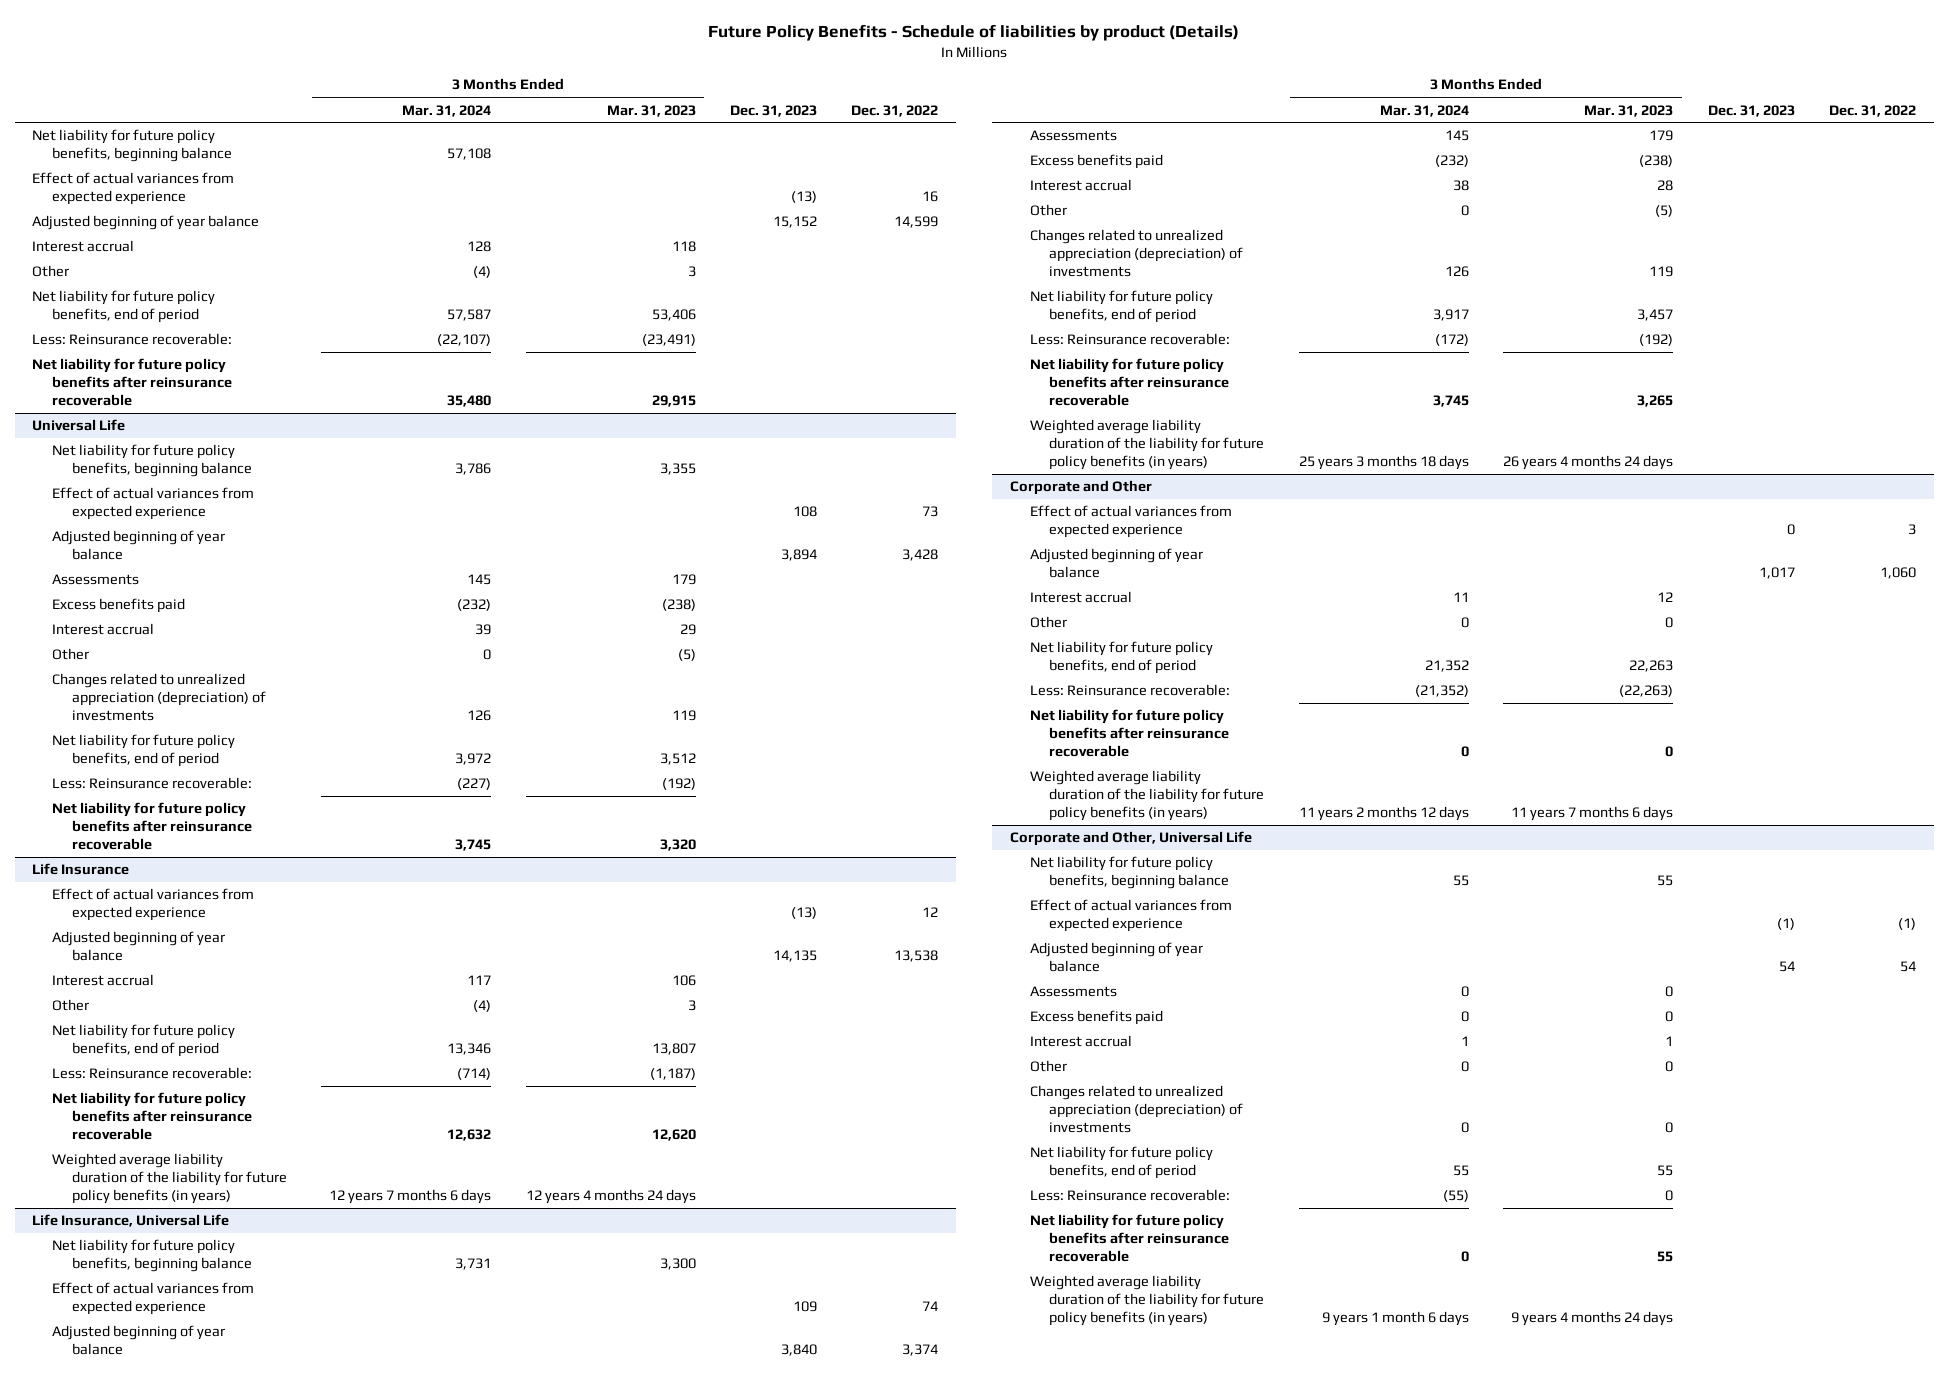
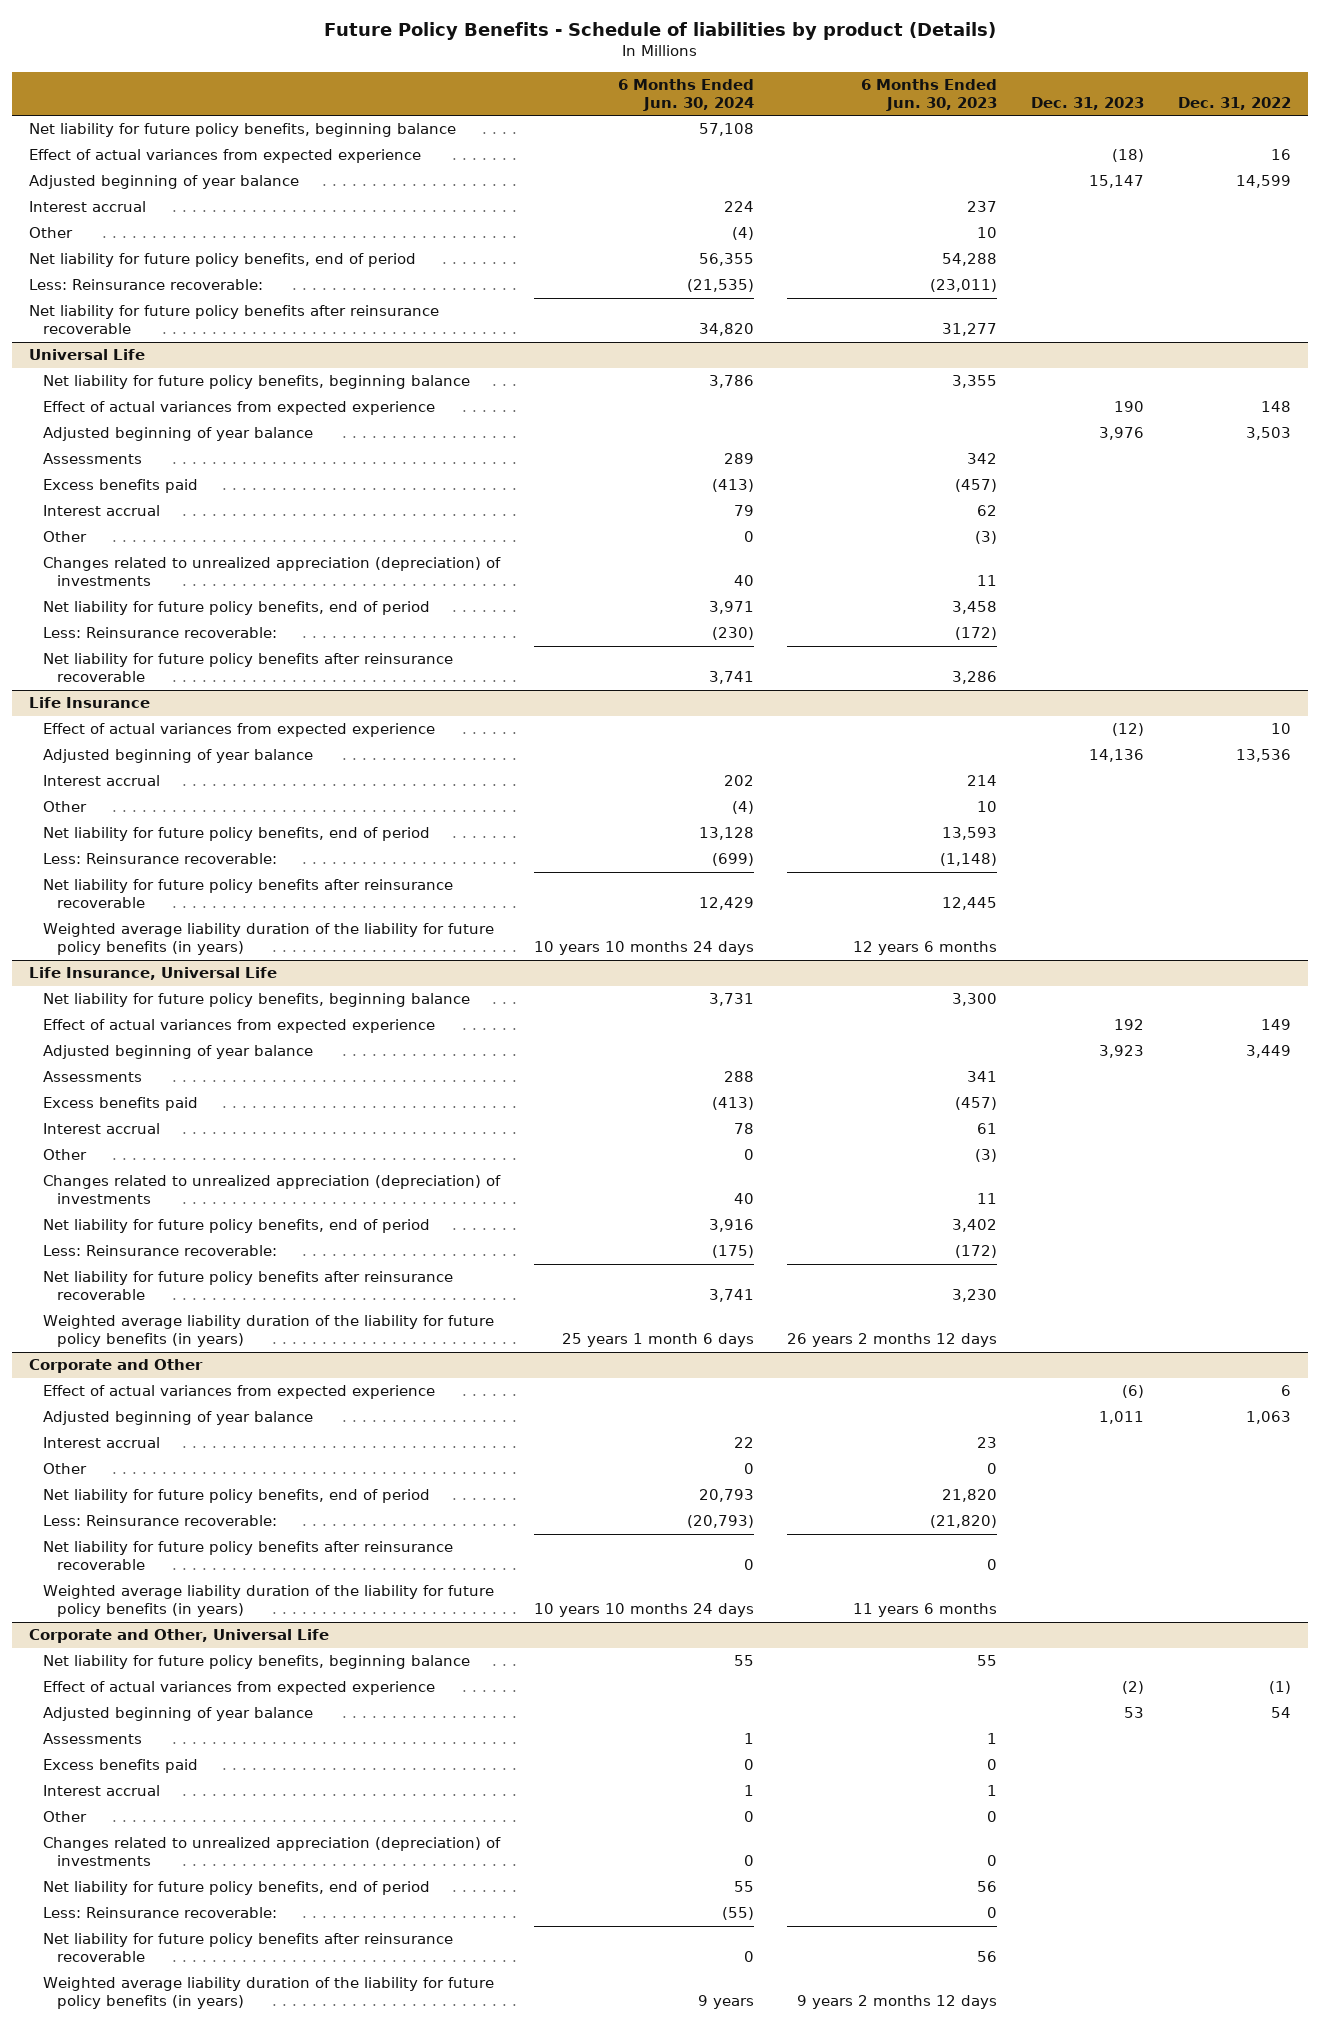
- | 3 Months Ended Mar. 31, 2024 | 3 Months Ended Mar. 31, 2023 | Dec. 31, 2023 | Dec. 31, 2022
+ | 6 Months Ended Jun. 30, 2024 | 6 Months Ended Jun. 30, 2023 | Dec. 31, 2023 | Dec. 31, 2022
- Effect of actual variances from expected experience | | | (13) | 16
- Adjusted beginning of year balance | | | 15,152 | 14,599
+ Effect of actual variances from expected experience | | | (18) | 16
+ Adjusted beginning of year balance | | | 15,147 | 14,599
@ Universal Life
- Effect of actual variances from expected experience | | | 108 | 73
- Adjusted beginning of year balance | | | 3,894 | 3,428
+ Effect of actual variances from expected experience | | | 190 | 148
+ Adjusted beginning of year balance | | | 3,976 | 3,503
@ Life Insurance
- Effect of actual variances from expected experience | | | (13) | 12
- Adjusted beginning of year balance | | | 14,135 | 13,538
+ Effect of actual variances from expected experience | | | (12) | 10
+ Adjusted beginning of year balance | | | 14,136 | 13,536
@ Life Insurance, Universal Life
- Effect of actual variances from expected experience | | | 109 | 74
- Adjusted beginning of year balance | | | 3,840 | 3,374
+ Effect of actual variances from expected experience | | | 192 | 149
+ Adjusted beginning of year balance | | | 3,923 | 3,449
@ Corporate and Other
- Effect of actual variances from expected experience | | | 0 | 3
- Adjusted beginning of year balance | | | 1,017 | 1,060
+ Effect of actual variances from expected experience | | | (6) | 6
+ Adjusted beginning of year balance | | | 1,011 | 1,063
@ Corporate and Other, Universal Life
- Effect of actual variances from expected experience | | | (1) | (1)
- Adjusted beginning of year balance | | | 54 | 54
+ Effect of actual variances from expected experience | | | (2) | (1)
+ Adjusted beginning of year balance | | | 53 | 54

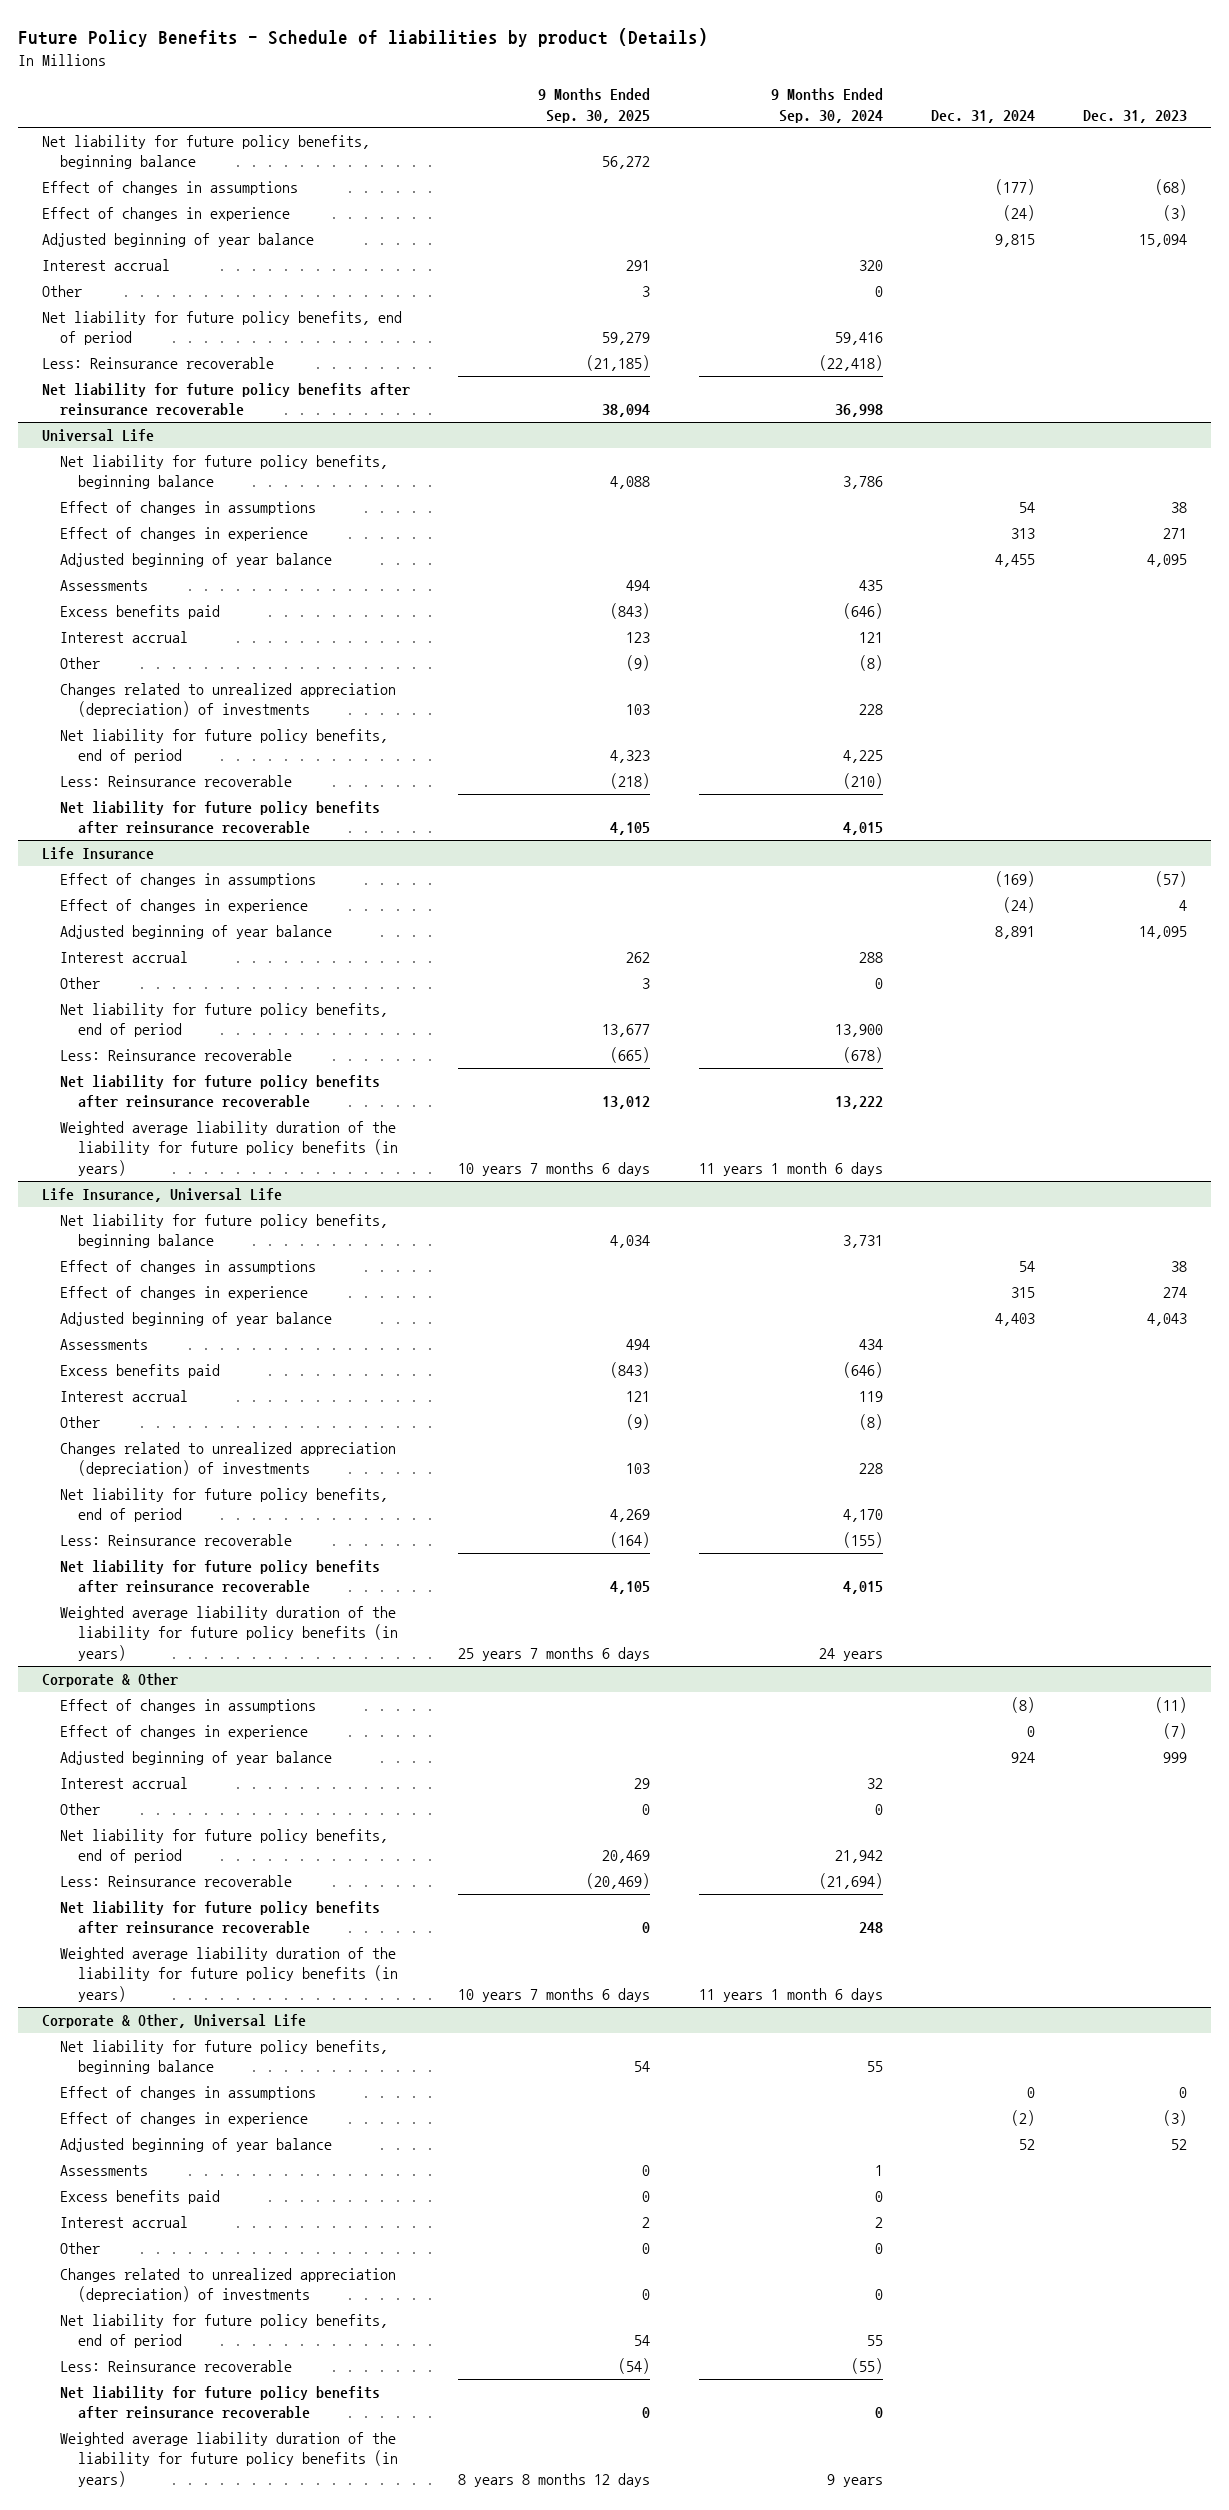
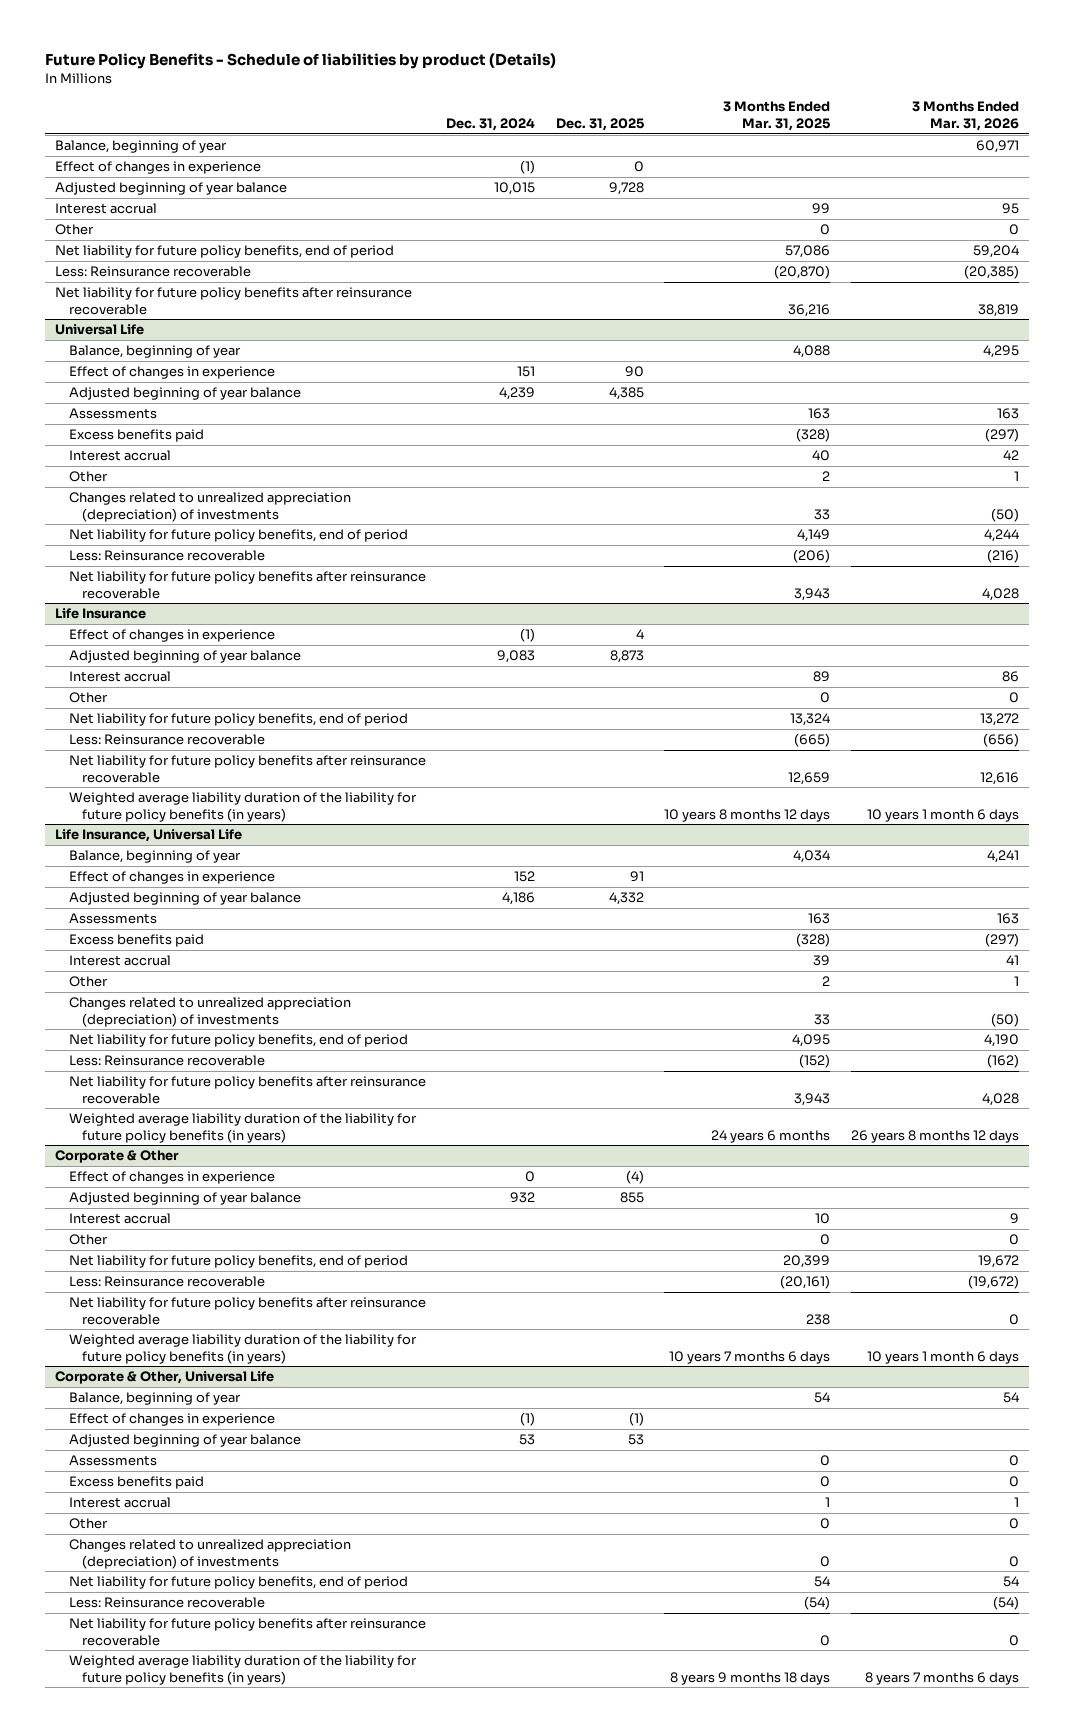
- | 9 Months Ended Sep. 30, 2025 | 9 Months Ended Sep. 30, 2024 | Dec. 31, 2024 | Dec. 31, 2023
+ | Dec. 31, 2024 | Dec. 31, 2025 | 3 Months Ended Mar. 31, 2025 | 3 Months Ended Mar. 31, 2026
- Net liability for future policy benefits, beginning balance | 56,272 | | |
- Effect of changes in assumptions | | | (177) | (68)
- Effect of changes in experience | | | (24) | (3)
- Adjusted beginning of year balance | | | 9,815 | 15,094
+ Balance, beginning of year | | | | 60,971
+ Effect of changes in experience | (1) | 0 | |
+ Adjusted beginning of year balance | 10,015 | 9,728 | |
@ Universal Life
- Net liability for future policy benefits, beginning balance | 4,088 | 3,786 | |
- Effect of changes in assumptions | | | 54 | 38
- Effect of changes in experience | | | 313 | 271
- Adjusted beginning of year balance | | | 4,455 | 4,095
+ Balance, beginning of year | | | 4,088 | 4,295
+ Effect of changes in experience | 151 | 90 | |
+ Adjusted beginning of year balance | 4,239 | 4,385 | |
@ Life Insurance
- Effect of changes in assumptions | | | (169) | (57)
- Effect of changes in experience | | | (24) | 4
- Adjusted beginning of year balance | | | 8,891 | 14,095
+ Effect of changes in experience | (1) | 4 | |
+ Adjusted beginning of year balance | 9,083 | 8,873 | |
@ Life Insurance, Universal Life
- Net liability for future policy benefits, beginning balance | 4,034 | 3,731 | |
- Effect of changes in assumptions | | | 54 | 38
- Effect of changes in experience | | | 315 | 274
- Adjusted beginning of year balance | | | 4,403 | 4,043
+ Balance, beginning of year | | | 4,034 | 4,241
+ Effect of changes in experience | 152 | 91 | |
+ Adjusted beginning of year balance | 4,186 | 4,332 | |
@ Corporate & Other
- Effect of changes in assumptions | | | (8) | (11)
- Adjusted beginning of year balance | | | 924 | 999
+ Adjusted beginning of year balance | 932 | 855 | |
@ Corporate & Other, Universal Life
- Net liability for future policy benefits, beginning balance | 54 | 55 | |
- Effect of changes in assumptions | | | 0 | 0
- Effect of changes in experience | | | (2) | (3)
- Adjusted beginning of year balance | | | 52 | 52
+ Balance, beginning of year | | | 54 | 54
+ Effect of changes in experience | (1) | (1) | |
+ Adjusted beginning of year balance | 53 | 53 | |

